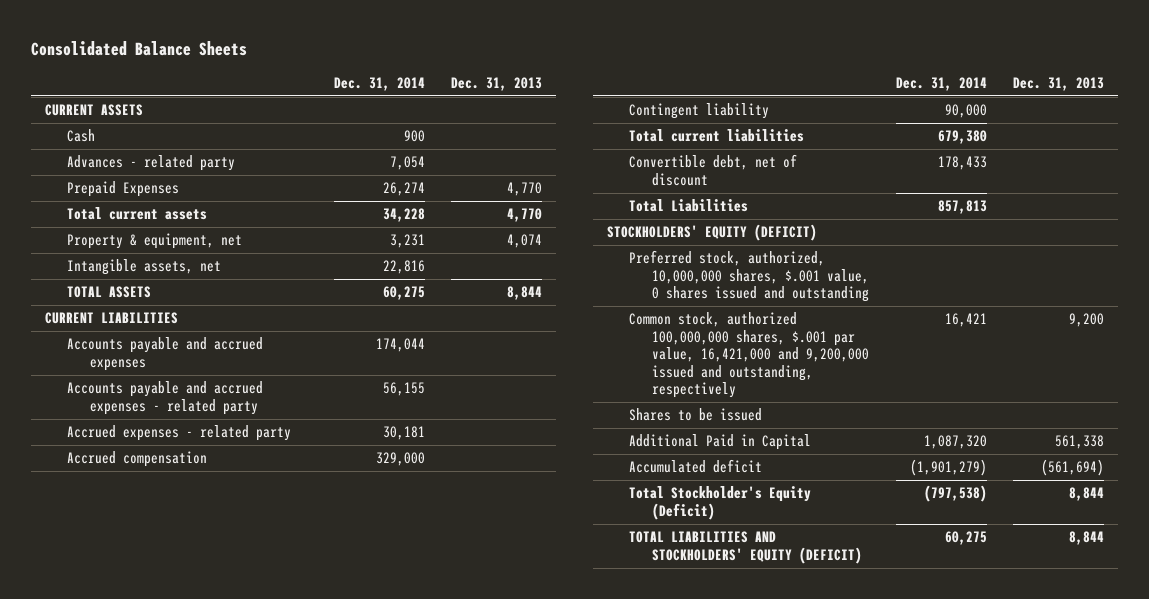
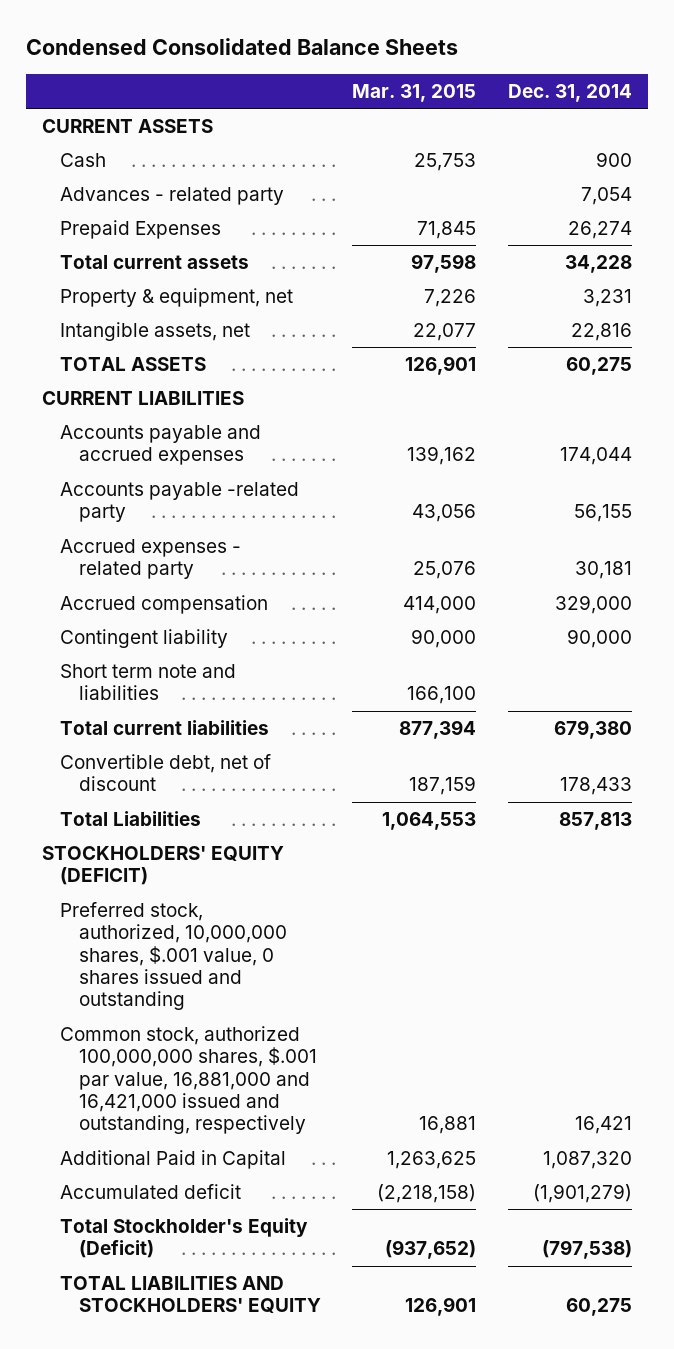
- Consolidated Balance Sheets
+ Condensed Consolidated Balance Sheets
- | Dec. 31, 2014 | Dec. 31, 2013
+ | Mar. 31, 2015 | Dec. 31, 2014
- Accounts payable and accrued expenses - related party | 56,155 |
+ Accounts payable -related party | 43,056 | 56,155
+ Short term note and liabilities | 166,100 |
- Common stock, authorized 100,000,000 shares, $.001 par value, 16,421,000 and 9,200,000 issued and outstanding, respectively | 16,421 | 9,200
- Shares to be issued
+ Common stock, authorized 100,000,000 shares, $.001 par value, 16,881,000 and 16,421,000 issued and outstanding, respectively | 16,881 | 16,421
- TOTAL LIABILITIES AND STOCKHOLDERS' EQUITY (DEFICIT) | 60,275 | 8,844
+ TOTAL LIABILITIES AND STOCKHOLDERS' EQUITY | 126,901 | 60,275

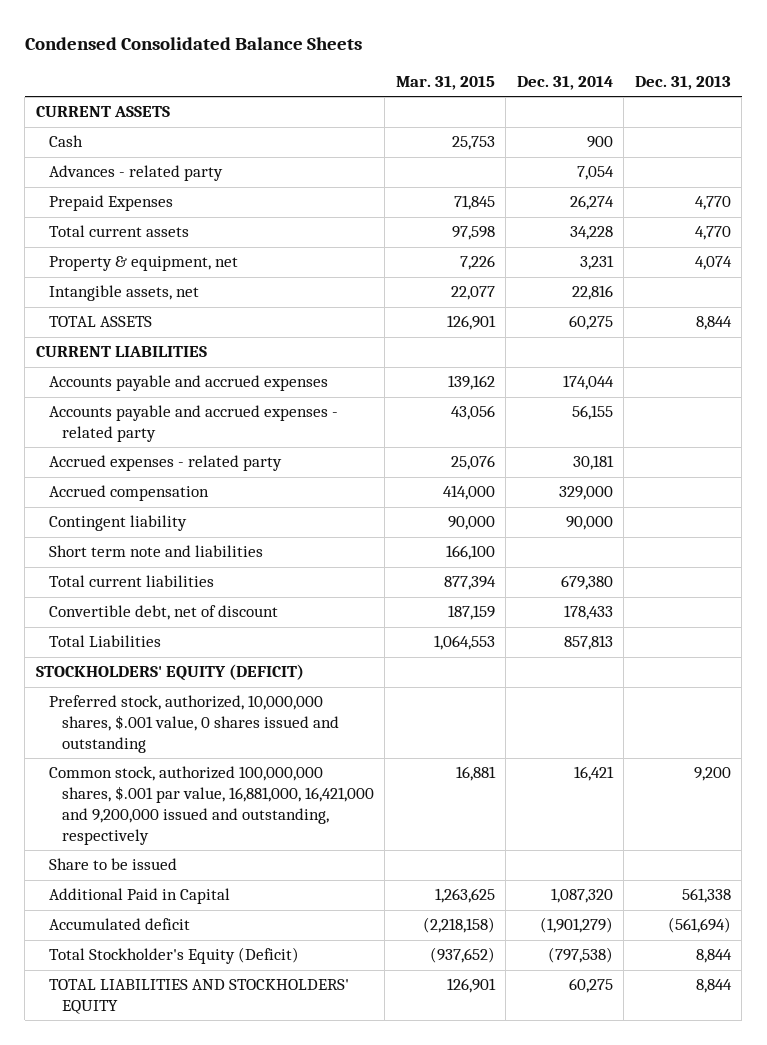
- | Mar. 31, 2015 | Dec. 31, 2014
+ | Mar. 31, 2015 | Dec. 31, 2014 | Dec. 31, 2013
- Accounts payable -related party | 43,056 | 56,155
+ Accounts payable and accrued expenses - related party | 43,056 | 56,155 |
- Common stock, authorized 100,000,000 shares, $.001 par value, 16,881,000 and 16,421,000 issued and outstanding, respectively | 16,881 | 16,421
+ Common stock, authorized 100,000,000 shares, $.001 par value, 16,881,000, 16,421,000 and 9,200,000 issued and outstanding, respectively | 16,881 | 16,421 | 9,200
+ Share to be issued

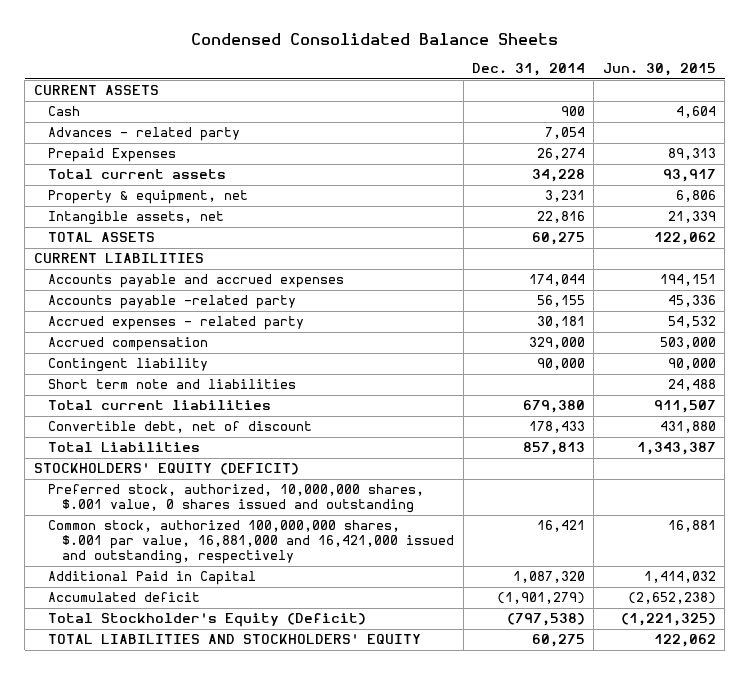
- | Mar. 31, 2015 | Dec. 31, 2014 | Dec. 31, 2013
+ | Dec. 31, 2014 | Jun. 30, 2015
- Accounts payable and accrued expenses - related party | 43,056 | 56,155 |
+ Accounts payable -related party | 56,155 | 45,336
- Common stock, authorized 100,000,000 shares, $.001 par value, 16,881,000, 16,421,000 and 9,200,000 issued and outstanding, respectively | 16,881 | 16,421 | 9,200
- Share to be issued
+ Common stock, authorized 100,000,000 shares, $.001 par value, 16,881,000 and 16,421,000 issued and outstanding, respectively | 16,421 | 16,881

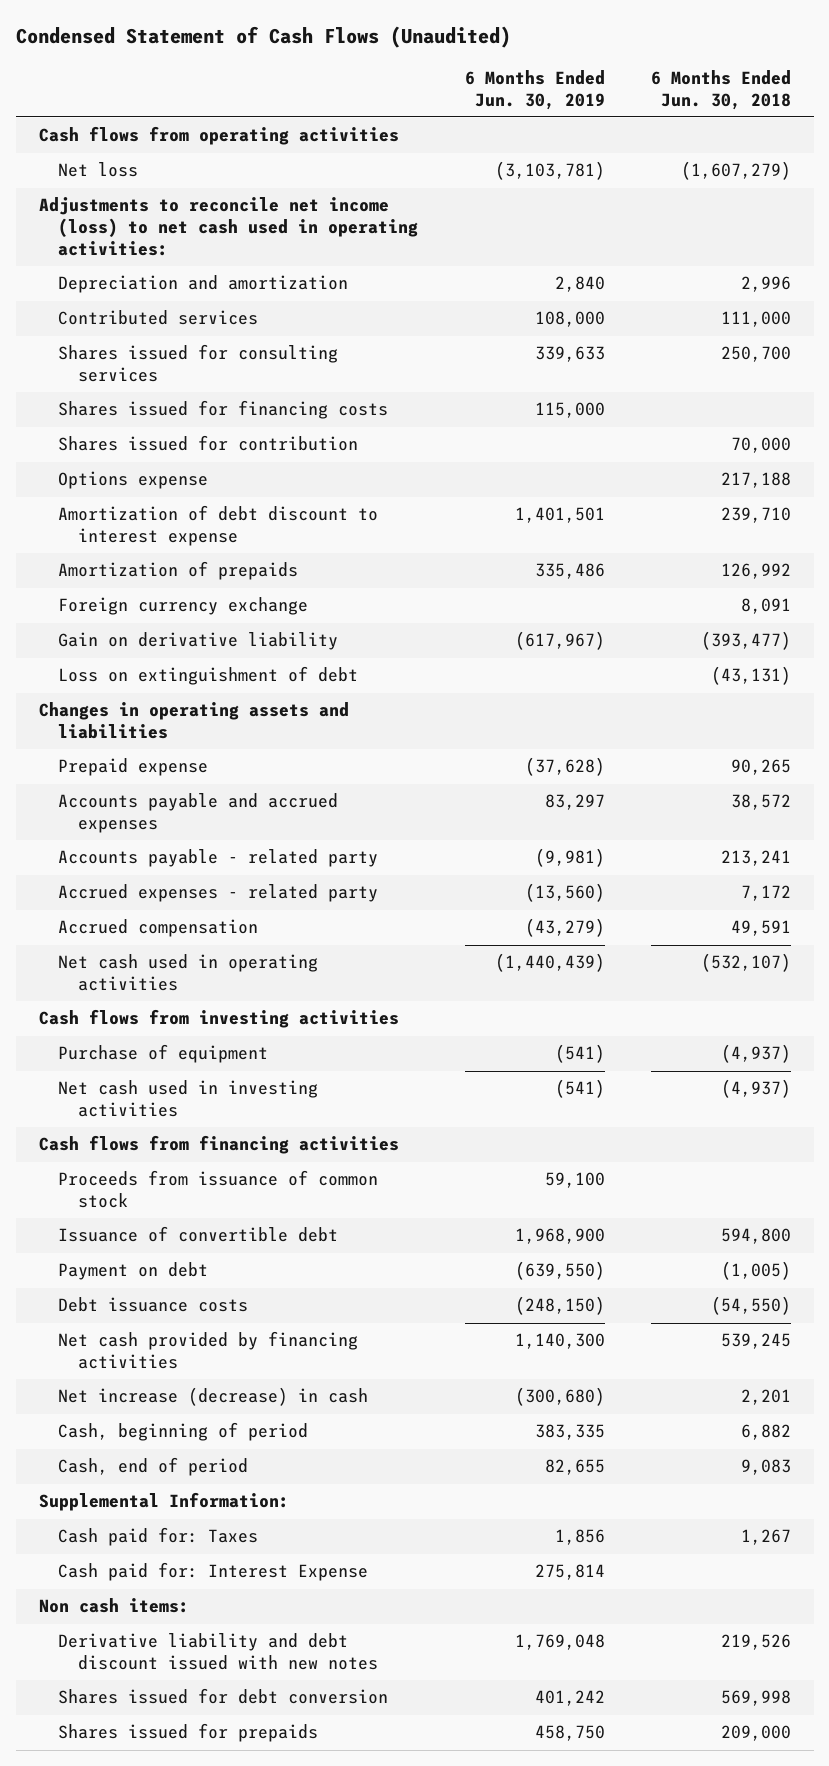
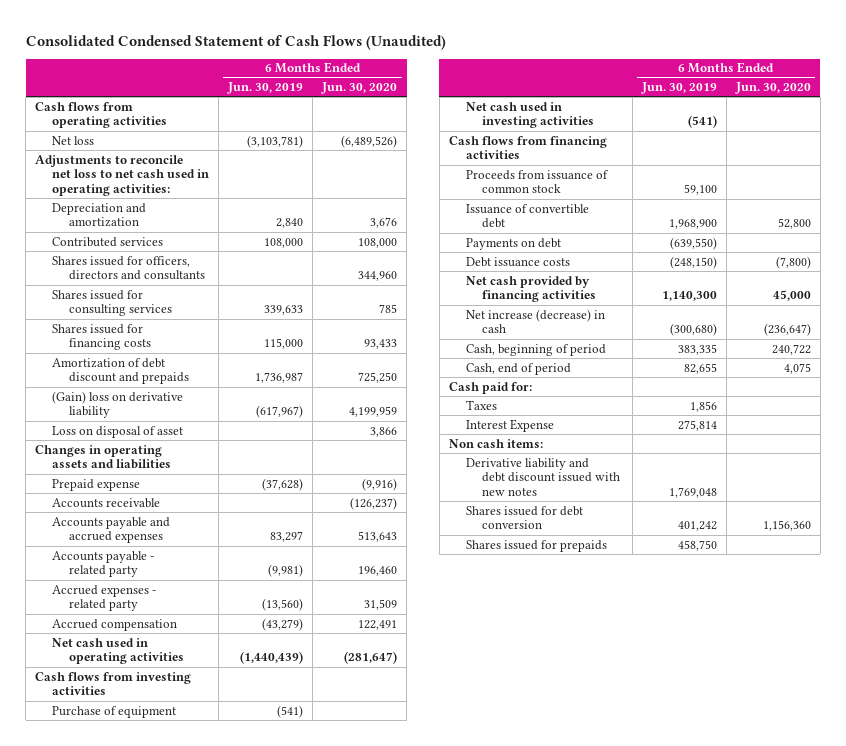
- Condensed Statement of Cash Flows (Unaudited)
+ Consolidated Condensed Statement of Cash Flows (Unaudited)
- | 6 Months Ended Jun. 30, 2019 | 6 Months Ended Jun. 30, 2018
+ | 6 Months Ended Jun. 30, 2019 | 6 Months Ended Jun. 30, 2020
- Adjustments to reconcile net income (loss) to net cash used in operating activities:
+ Adjustments to reconcile net loss to net cash used in operating activities:
+ Shares issued for officers, directors and consultants | | 344,960
- Shares issued for contribution | | 70,000
- Options expense | | 217,188
- Amortization of debt discount to interest expense | 1,401,501 | 239,710
- Amortization of prepaids | 335,486 | 126,992
- Foreign currency exchange | | 8,091
- Gain on derivative liability | (617,967) | (393,477)
- Loss on extinguishment of debt | | (43,131)
+ Amortization of debt discount and prepaids | 1,736,987 | 725,250
+ (Gain) loss on derivative liability | (617,967) | 4,199,959
+ Loss on disposal of asset | | 3,866
+ Accounts receivable | | (126,237)
- Payment on debt | (639,550) | (1,005)
+ Payments on debt | (639,550) |
- Supplemental Information:
- Cash paid for: Taxes | 1,856 | 1,267
- Cash paid for: Interest Expense | 275,814 |
+ Cash paid for:
+ Taxes | 1,856 |
+ Interest Expense | 275,814 |

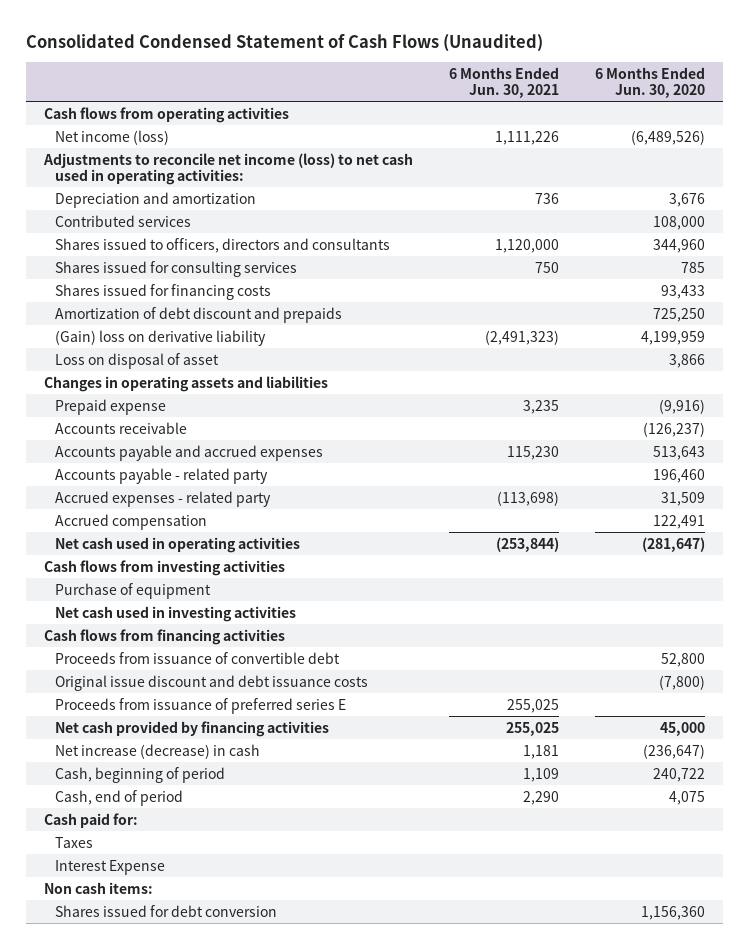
- | 6 Months Ended Jun. 30, 2019 | 6 Months Ended Jun. 30, 2020
+ | 6 Months Ended Jun. 30, 2021 | 6 Months Ended Jun. 30, 2020
- Net loss | (3,103,781) | (6,489,526)
- Adjustments to reconcile net loss to net cash used in operating activities:
+ Net income (loss) | 1,111,226 | (6,489,526)
+ Adjustments to reconcile net income (loss) to net cash used in operating activities:
- Shares issued for officers, directors and consultants | | 344,960
+ Shares issued to officers, directors and consultants | 1,120,000 | 344,960
- Proceeds from issuance of common stock | 59,100 |
- Issuance of convertible debt | 1,968,900 | 52,800
- Payments on debt | (639,550) |
- Debt issuance costs | (248,150) | (7,800)
+ Proceeds from issuance of convertible debt | | 52,800
+ Original issue discount and debt issuance costs | | (7,800)
+ Proceeds from issuance of preferred series E | 255,025 |
- Derivative liability and debt discount issued with new notes | 1,769,048 |
- Shares issued for prepaids | 458,750 |

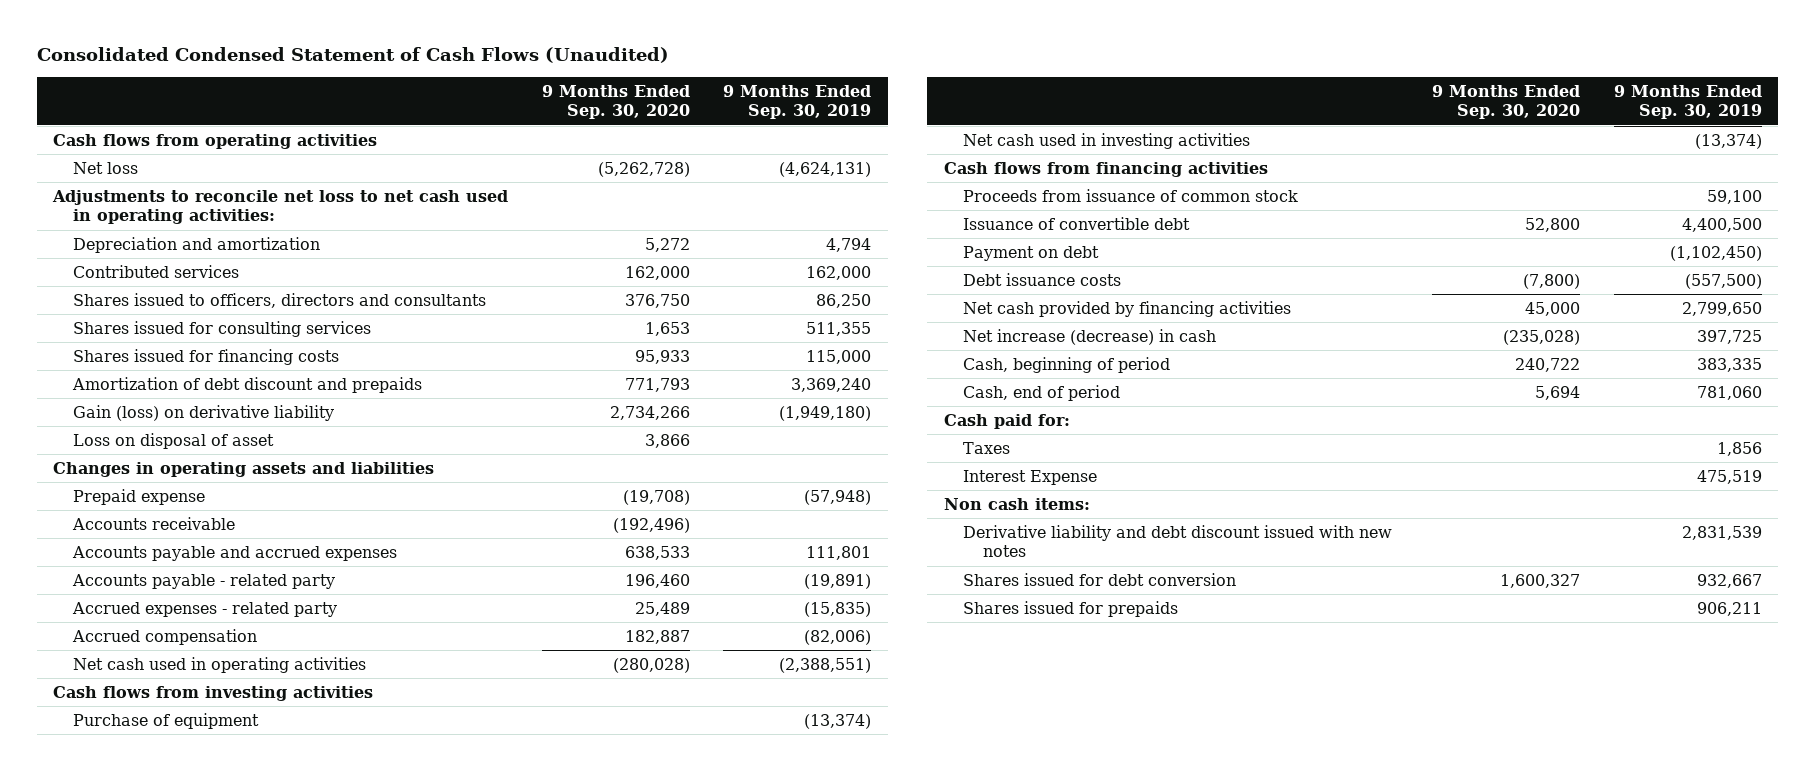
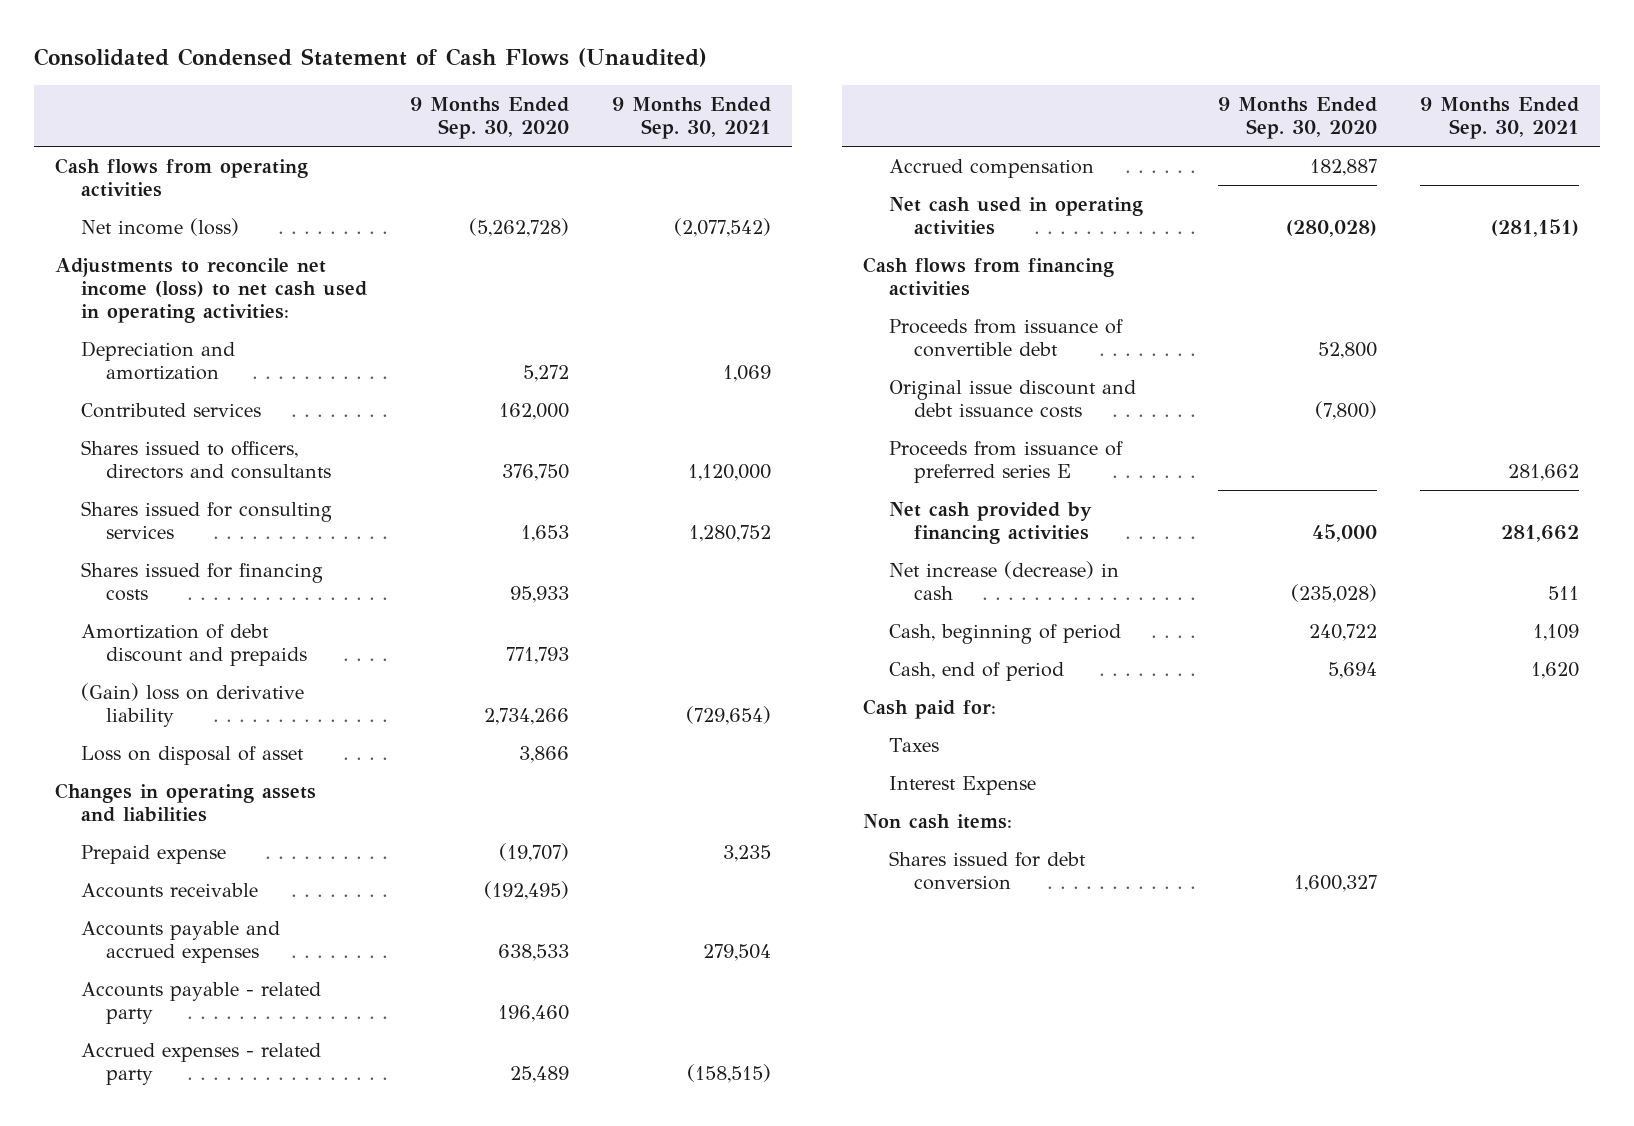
- | 9 Months Ended Sep. 30, 2020 | 9 Months Ended Sep. 30, 2019
+ | 9 Months Ended Sep. 30, 2020 | 9 Months Ended Sep. 30, 2021
- Net loss | (5,262,728) | (4,624,131)
- Adjustments to reconcile net loss to net cash used in operating activities:
+ Net income (loss) | (5,262,728) | (2,077,542)
+ Adjustments to reconcile net income (loss) to net cash used in operating activities:
- Gain (loss) on derivative liability | 2,734,266 | (1,949,180)
+ (Gain) loss on derivative liability | 2,734,266 | (729,654)
- Prepaid expense | (19,708) | (57,948)
- Accounts receivable | (192,496) |
+ Prepaid expense | (19,707) | 3,235
+ Accounts receivable | (192,495) |
- Cash flows from investing activities
- Purchase of equipment | | (13,374)
- Net cash used in investing activities | | (13,374)
- Proceeds from issuance of common stock | | 59,100
- Issuance of convertible debt | 52,800 | 4,400,500
- Payment on debt | | (1,102,450)
- Debt issuance costs | (7,800) | (557,500)
+ Proceeds from issuance of convertible debt | 52,800 |
+ Original issue discount and debt issuance costs | (7,800) |
+ Proceeds from issuance of preferred series E | | 281,662
- Derivative liability and debt discount issued with new notes | | 2,831,539
- Shares issued for prepaids | | 906,211

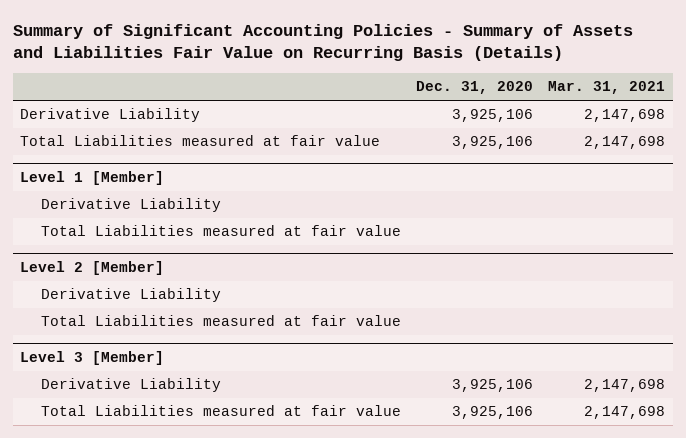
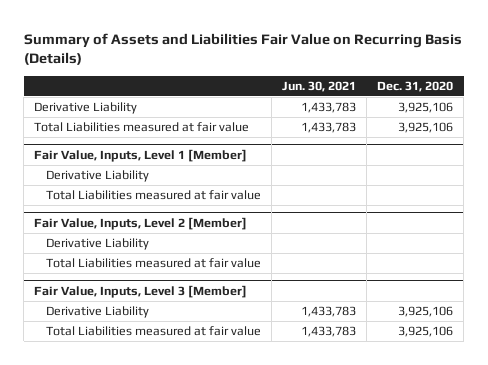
- Summary of Significant Accounting Policies - Summary of Assets and Liabilities Fair Value on Recurring Basis (Details)
+ Summary of Assets and Liabilities Fair Value on Recurring Basis (Details)
- | Dec. 31, 2020 | Mar. 31, 2021
+ | Jun. 30, 2021 | Dec. 31, 2020
- Level 1 [Member]
+ Fair Value, Inputs, Level 1 [Member]
- Level 2 [Member]
+ Fair Value, Inputs, Level 2 [Member]
- Level 3 [Member]
+ Fair Value, Inputs, Level 3 [Member]

